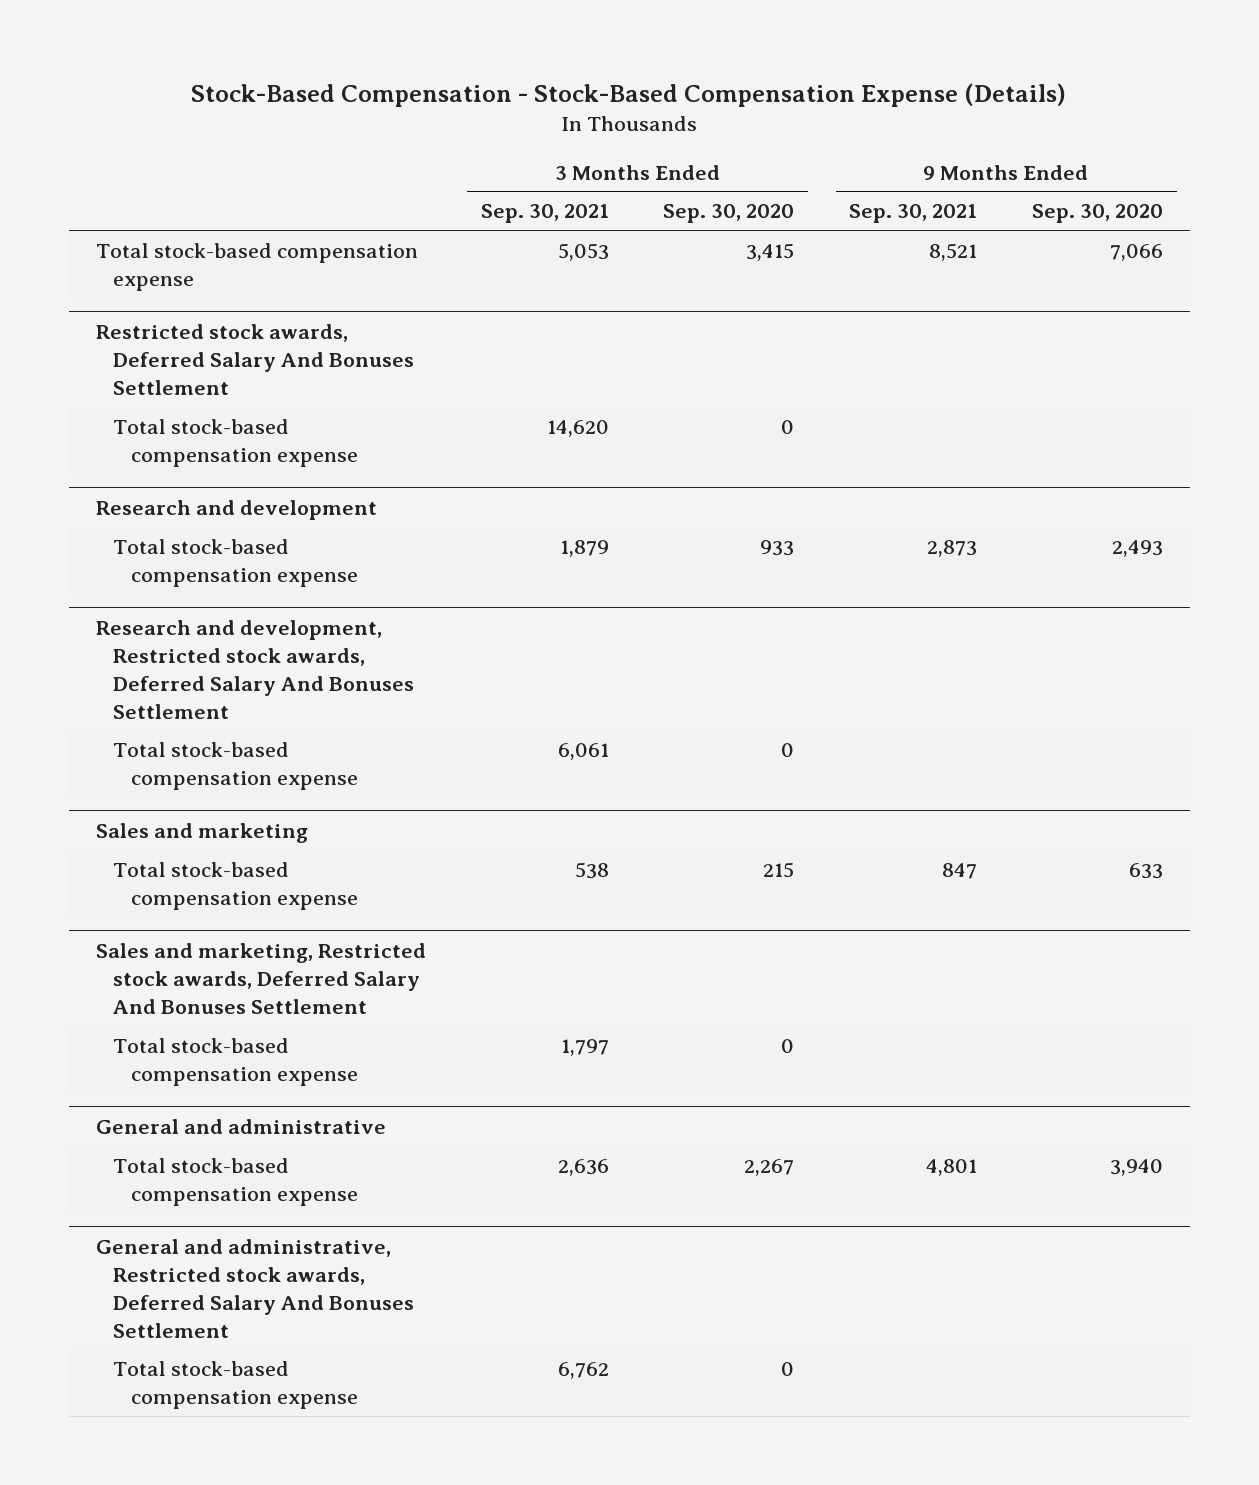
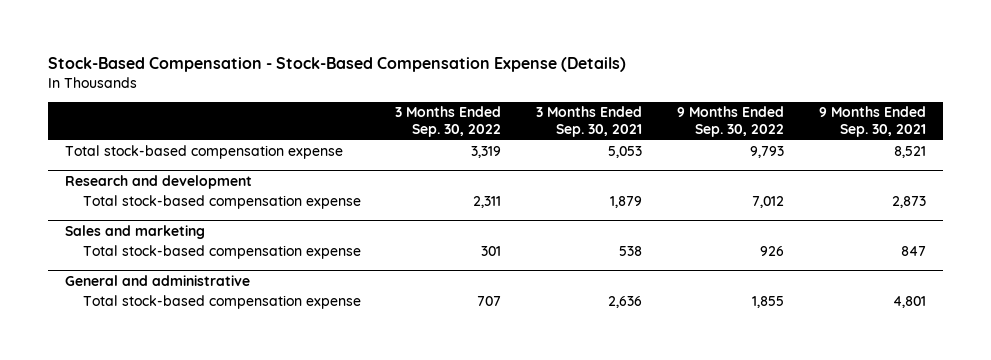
- | 3 Months Ended Sep. 30, 2021 | 3 Months Ended Sep. 30, 2020 | 9 Months Ended Sep. 30, 2021 | 9 Months Ended Sep. 30, 2020
+ | 3 Months Ended Sep. 30, 2022 | 3 Months Ended Sep. 30, 2021 | 9 Months Ended Sep. 30, 2022 | 9 Months Ended Sep. 30, 2021
- Restricted stock awards, Deferred Salary And Bonuses Settlement
- Total stock-based compensation expense | 14,620 | 0 | |
- Research and development, Restricted stock awards, Deferred Salary And Bonuses Settlement
- Total stock-based compensation expense | 6,061 | 0 | |
- Sales and marketing, Restricted stock awards, Deferred Salary And Bonuses Settlement
- Total stock-based compensation expense | 1,797 | 0 | |
- General and administrative, Restricted stock awards, Deferred Salary And Bonuses Settlement
- Total stock-based compensation expense | 6,762 | 0 | |

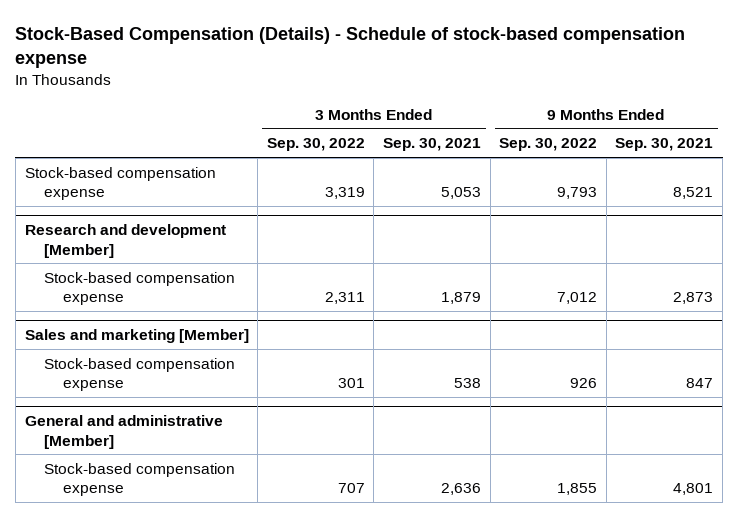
- Stock-Based Compensation - Stock-Based Compensation Expense (Details)
+ Stock-Based Compensation (Details) - Schedule of stock-based compensation expense
- Total stock-based compensation expense | 3,319 | 5,053 | 9,793 | 8,521
- Research and development
- Total stock-based compensation expense | 2,311 | 1,879 | 7,012 | 2,873
- Sales and marketing
- Total stock-based compensation expense | 301 | 538 | 926 | 847
- General and administrative
- Total stock-based compensation expense | 707 | 2,636 | 1,855 | 4,801
+ Stock-based compensation expense | 3,319 | 5,053 | 9,793 | 8,521
+ Research and development [Member]
+ Stock-based compensation expense | 2,311 | 1,879 | 7,012 | 2,873
+ Sales and marketing [Member]
+ Stock-based compensation expense | 301 | 538 | 926 | 847
+ General and administrative [Member]
+ Stock-based compensation expense | 707 | 2,636 | 1,855 | 4,801

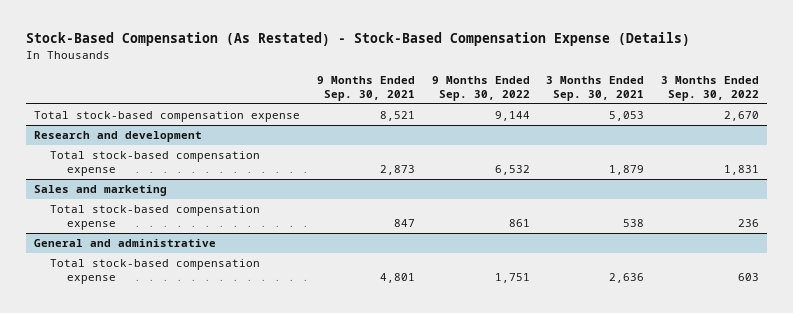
- Stock-Based Compensation (Details) - Schedule of stock-based compensation expense
+ Stock-Based Compensation (As Restated) - Stock-Based Compensation Expense (Details)
- | 3 Months Ended Sep. 30, 2022 | 3 Months Ended Sep. 30, 2021 | 9 Months Ended Sep. 30, 2022 | 9 Months Ended Sep. 30, 2021
+ | 9 Months Ended Sep. 30, 2021 | 9 Months Ended Sep. 30, 2022 | 3 Months Ended Sep. 30, 2021 | 3 Months Ended Sep. 30, 2022
- Stock-based compensation expense | 3,319 | 5,053 | 9,793 | 8,521
- Research and development [Member]
- Stock-based compensation expense | 2,311 | 1,879 | 7,012 | 2,873
- Sales and marketing [Member]
- Stock-based compensation expense | 301 | 538 | 926 | 847
- General and administrative [Member]
- Stock-based compensation expense | 707 | 2,636 | 1,855 | 4,801
+ Total stock-based compensation expense | 8,521 | 9,144 | 5,053 | 2,670
+ Research and development
+ Total stock-based compensation expense | 2,873 | 6,532 | 1,879 | 1,831
+ Sales and marketing
+ Total stock-based compensation expense | 847 | 861 | 538 | 236
+ General and administrative
+ Total stock-based compensation expense | 4,801 | 1,751 | 2,636 | 603

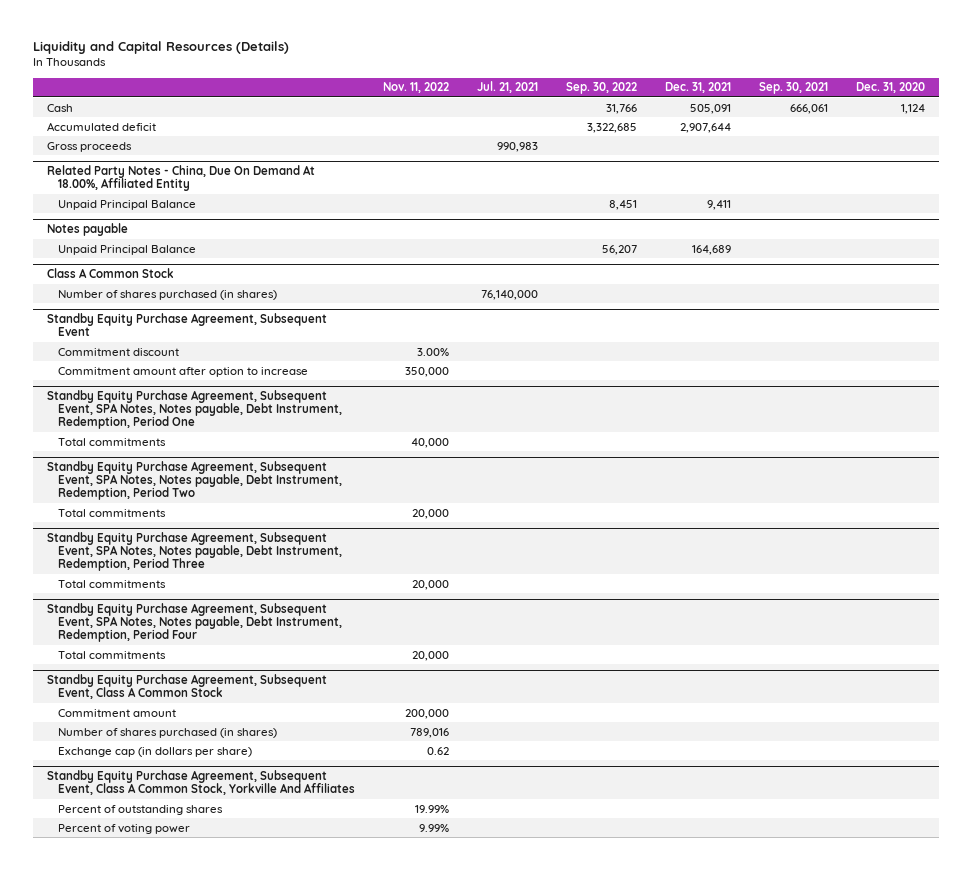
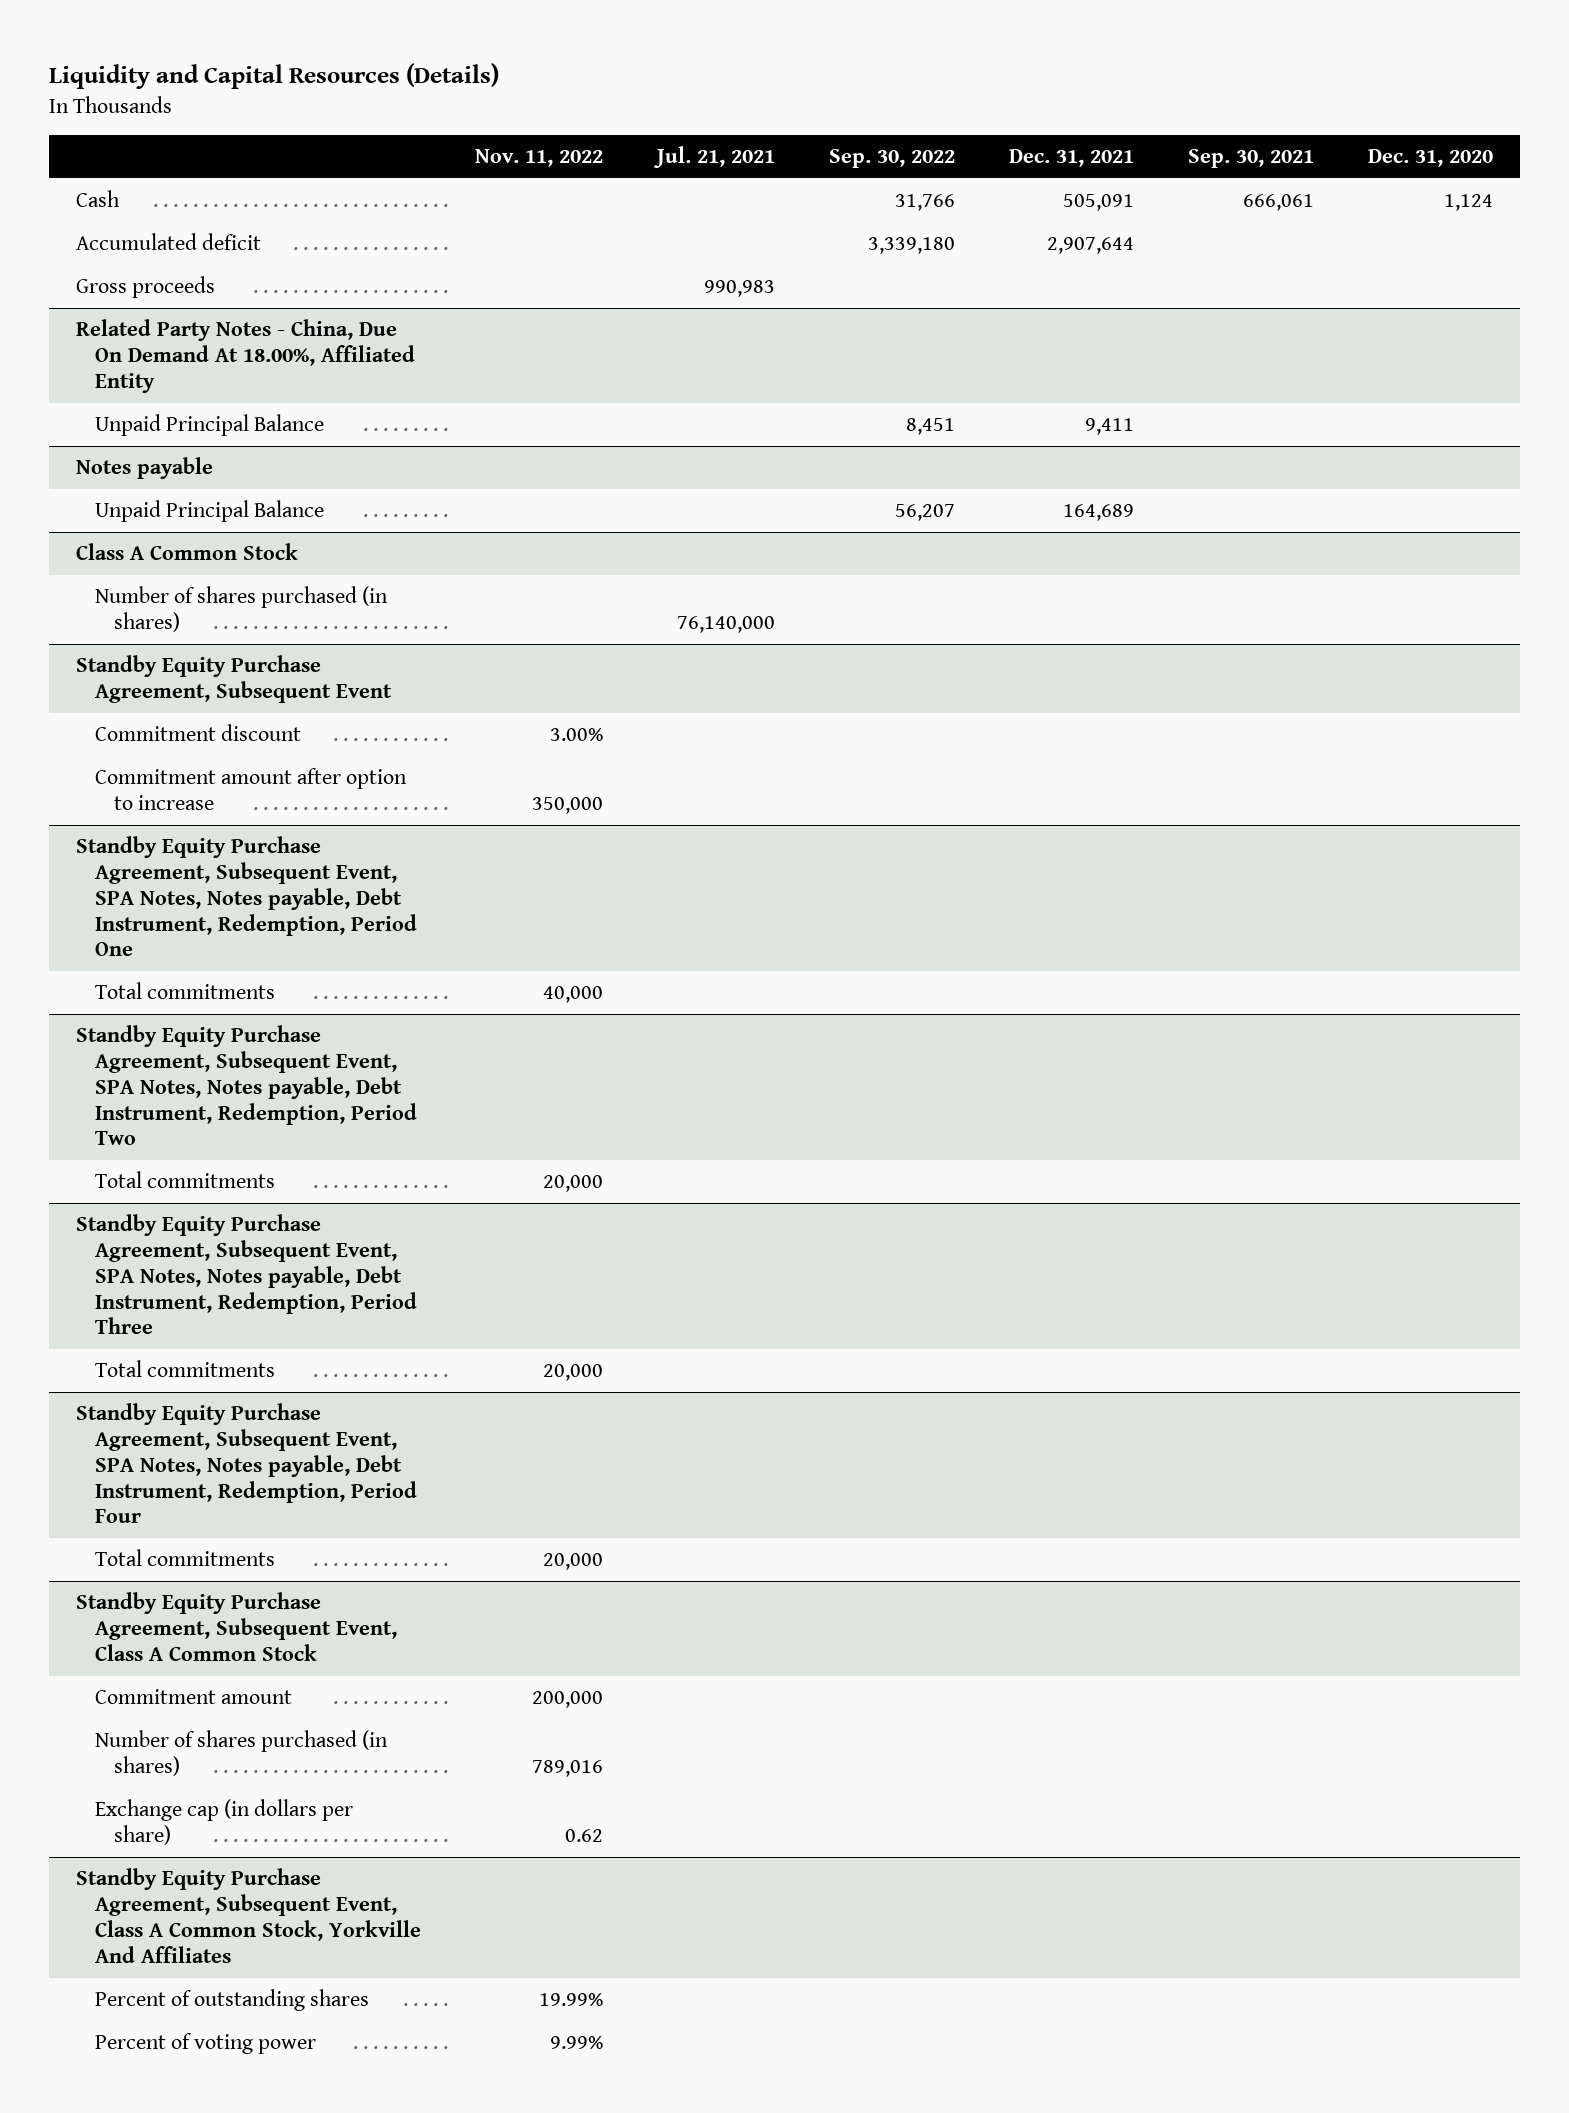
- Accumulated deficit | | | 3,322,685 | 2,907,644 | |
+ Accumulated deficit | | | 3,339,180 | 2,907,644 | |

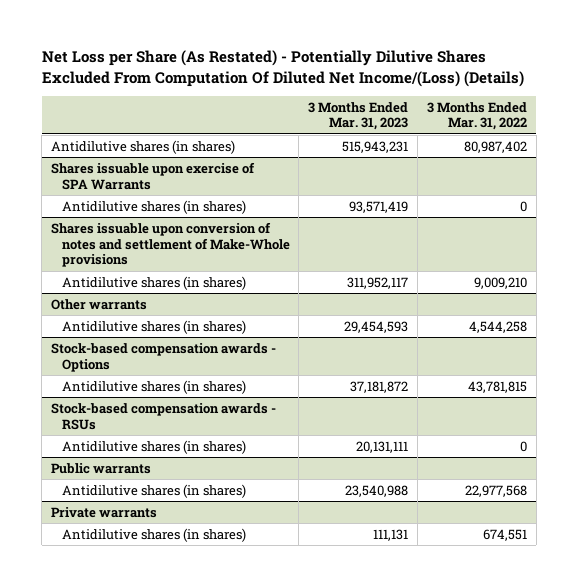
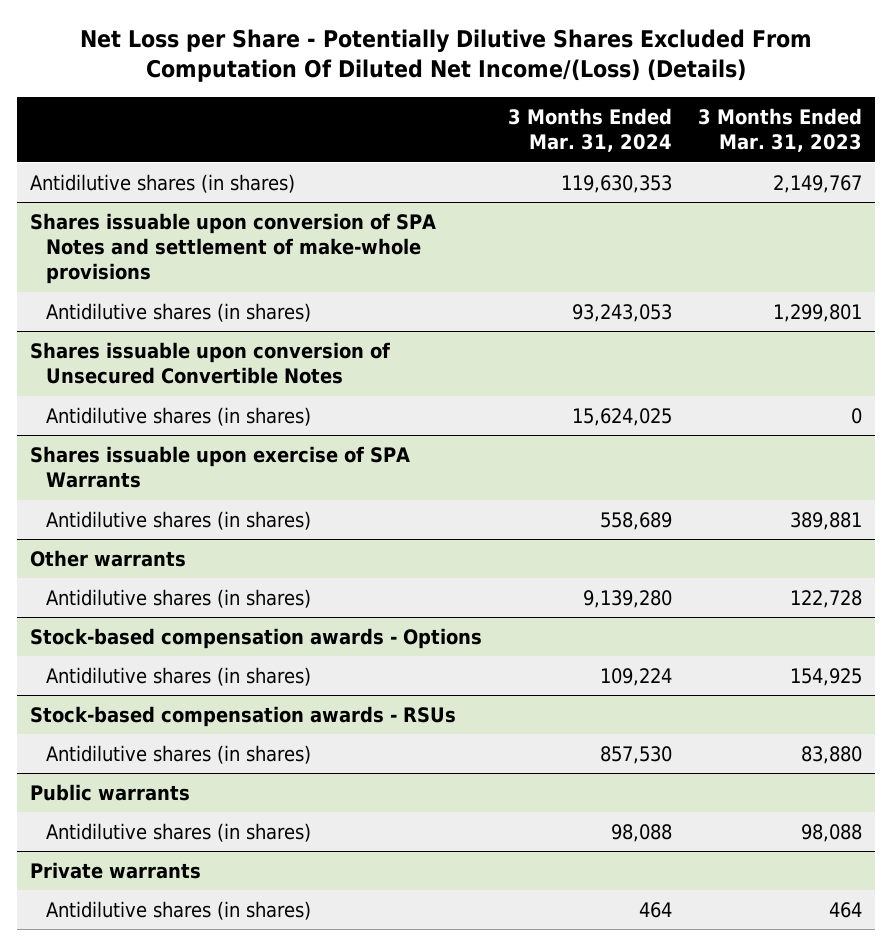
- Net Loss per Share (As Restated) - Potentially Dilutive Shares Excluded From Computation Of Diluted Net Income/(Loss) (Details)
+ Net Loss per Share - Potentially Dilutive Shares Excluded From Computation Of Diluted Net Income/(Loss) (Details)
- | 3 Months Ended Mar. 31, 2023 | 3 Months Ended Mar. 31, 2022
+ | 3 Months Ended Mar. 31, 2024 | 3 Months Ended Mar. 31, 2023
- Antidilutive shares (in shares) | 515,943,231 | 80,987,402
+ Antidilutive shares (in shares) | 119,630,353 | 2,149,767
+ Shares issuable upon conversion of SPA Notes and settlement of make-whole provisions
+ Antidilutive shares (in shares) | 93,243,053 | 1,299,801
+ Shares issuable upon conversion of Unsecured Convertible Notes
+ Antidilutive shares (in shares) | 15,624,025 | 0
@ Shares issuable upon exercise of SPA Warrants
- Antidilutive shares (in shares) | 93,571,419 | 0
- Shares issuable upon conversion of notes and settlement of Make-Whole provisions
- Antidilutive shares (in shares) | 311,952,117 | 9,009,210
@ Shares issuable upon exercise of SPA Warrants
+ Antidilutive shares (in shares) | 558,689 | 389,881
@ Other warrants
- Antidilutive shares (in shares) | 29,454,593 | 4,544,258
+ Antidilutive shares (in shares) | 9,139,280 | 122,728
@ Stock-based compensation awards - Options
- Antidilutive shares (in shares) | 37,181,872 | 43,781,815
+ Antidilutive shares (in shares) | 109,224 | 154,925
@ Stock-based compensation awards - RSUs
- Antidilutive shares (in shares) | 20,131,111 | 0
+ Antidilutive shares (in shares) | 857,530 | 83,880
@ Public warrants
- Antidilutive shares (in shares) | 23,540,988 | 22,977,568
+ Antidilutive shares (in shares) | 98,088 | 98,088
@ Private warrants
- Antidilutive shares (in shares) | 111,131 | 674,551
+ Antidilutive shares (in shares) | 464 | 464

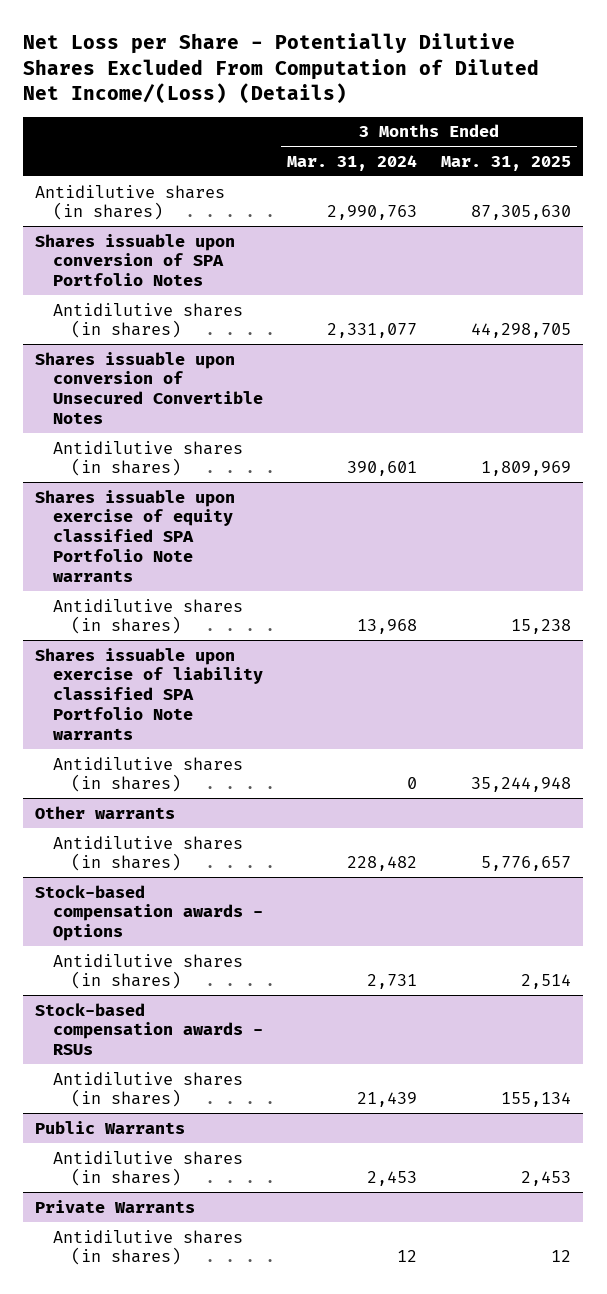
- Net Loss per Share - Potentially Dilutive Shares Excluded From Computation Of Diluted Net Income/(Loss) (Details)
+ Net Loss per Share - Potentially Dilutive Shares Excluded From Computation of Diluted Net Income/(Loss) (Details)
- | 3 Months Ended Mar. 31, 2024 | 3 Months Ended Mar. 31, 2023
+ | 3 Months Ended Mar. 31, 2024 | 3 Months Ended Mar. 31, 2025
- Antidilutive shares (in shares) | 119,630,353 | 2,149,767
- Shares issuable upon conversion of SPA Notes and settlement of make-whole provisions
- Antidilutive shares (in shares) | 93,243,053 | 1,299,801
+ Antidilutive shares (in shares) | 2,990,763 | 87,305,630
+ Shares issuable upon conversion of SPA Portfolio Notes
+ Antidilutive shares (in shares) | 2,331,077 | 44,298,705
@ Shares issuable upon conversion of Unsecured Convertible Notes
- Antidilutive shares (in shares) | 15,624,025 | 0
- Shares issuable upon exercise of SPA Warrants
- Antidilutive shares (in shares) | 558,689 | 389,881
@ Shares issuable upon conversion of Unsecured Convertible Notes
+ Antidilutive shares (in shares) | 390,601 | 1,809,969
+ Shares issuable upon exercise of equity classified SPA Portfolio Note warrants
+ Antidilutive shares (in shares) | 13,968 | 15,238
+ Shares issuable upon exercise of liability classified SPA Portfolio Note warrants
+ Antidilutive shares (in shares) | 0 | 35,244,948
@ Other warrants
- Antidilutive shares (in shares) | 9,139,280 | 122,728
+ Antidilutive shares (in shares) | 228,482 | 5,776,657
@ Stock-based compensation awards - Options
- Antidilutive shares (in shares) | 109,224 | 154,925
+ Antidilutive shares (in shares) | 2,731 | 2,514
@ Stock-based compensation awards - RSUs
- Antidilutive shares (in shares) | 857,530 | 83,880
- Public warrants
- Antidilutive shares (in shares) | 98,088 | 98,088
- Private warrants
- Antidilutive shares (in shares) | 464 | 464
@ Stock-based compensation awards - RSUs
+ Antidilutive shares (in shares) | 21,439 | 155,134
+ Public Warrants
+ Antidilutive shares (in shares) | 2,453 | 2,453
+ Private Warrants
+ Antidilutive shares (in shares) | 12 | 12

